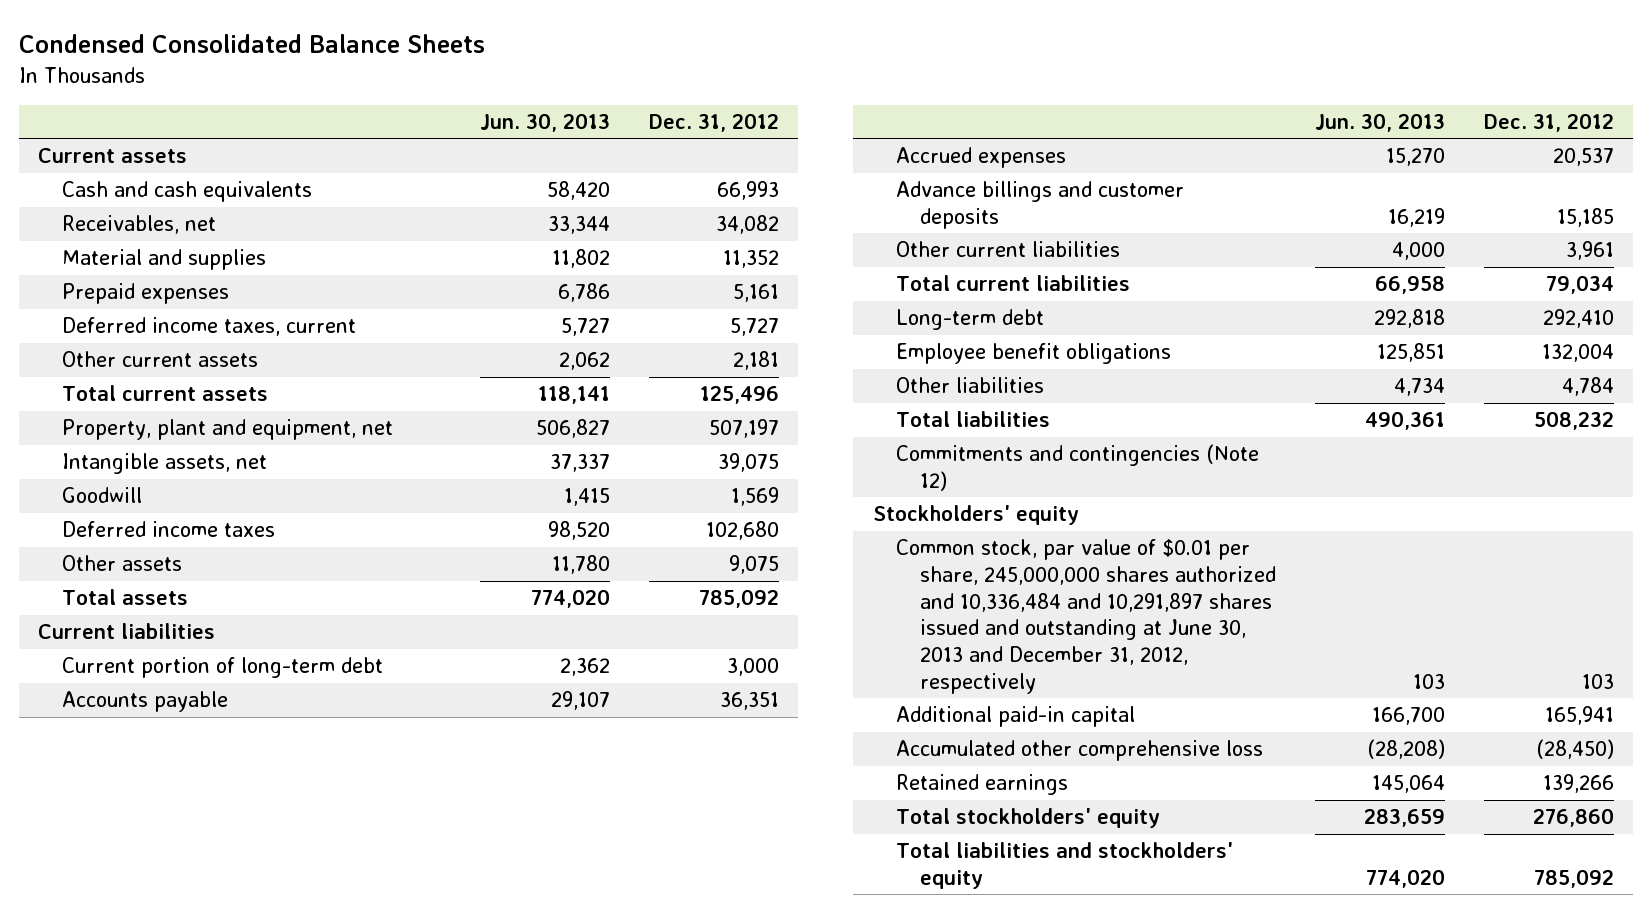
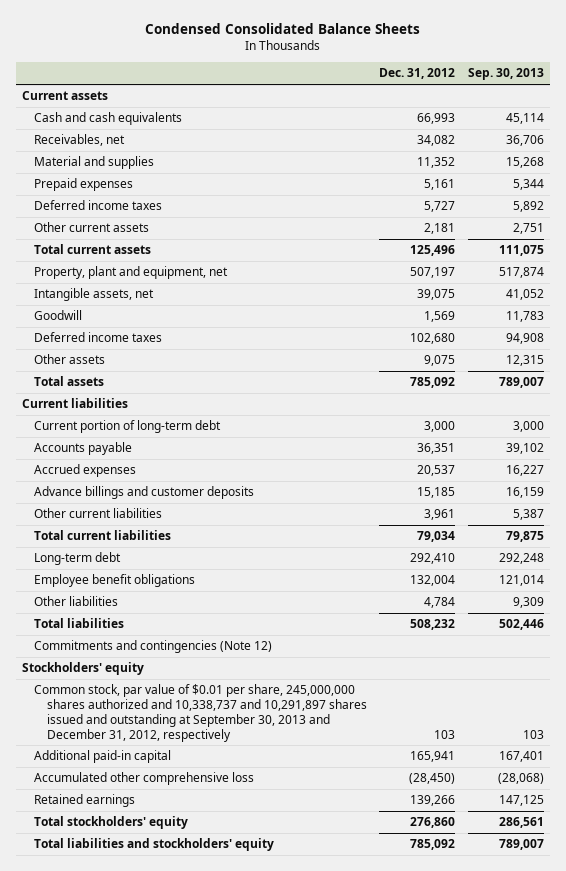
- | Jun. 30, 2013 | Dec. 31, 2012
+ | Dec. 31, 2012 | Sep. 30, 2013
- Deferred income taxes, current | 5,727 | 5,727
+ Deferred income taxes | 5,727 | 5,892
- Common stock, par value of $0.01 per share, 245,000,000 shares authorized and 10,336,484 and 10,291,897 shares issued and outstanding at June 30, 2013 and December 31, 2012, respectively | 103 | 103
+ Common stock, par value of $0.01 per share, 245,000,000 shares authorized and 10,338,737 and 10,291,897 shares issued and outstanding at September 30, 2013 and December 31, 2012, respectively | 103 | 103

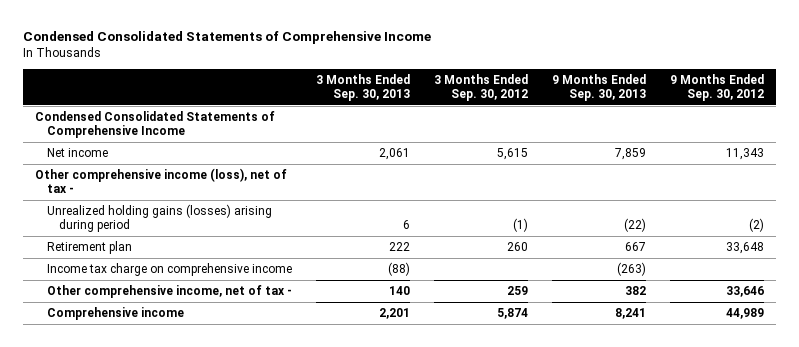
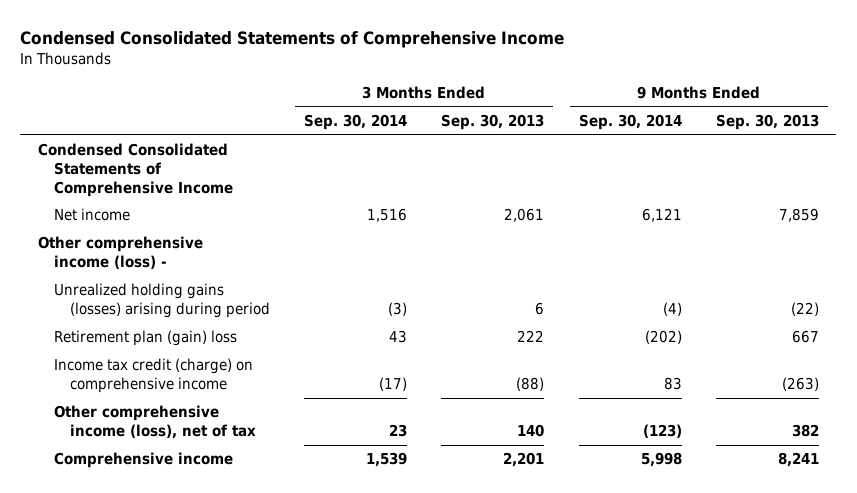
- | 3 Months Ended Sep. 30, 2013 | 3 Months Ended Sep. 30, 2012 | 9 Months Ended Sep. 30, 2013 | 9 Months Ended Sep. 30, 2012
+ | 3 Months Ended Sep. 30, 2014 | 3 Months Ended Sep. 30, 2013 | 9 Months Ended Sep. 30, 2014 | 9 Months Ended Sep. 30, 2013
- Other comprehensive income (loss), net of tax -
+ Other comprehensive income (loss) -
- Retirement plan | 222 | 260 | 667 | 33,648
- Income tax charge on comprehensive income | (88) | | (263) |
- Other comprehensive income, net of tax - | 140 | 259 | 382 | 33,646
+ Retirement plan (gain) loss | 43 | 222 | (202) | 667
+ Income tax credit (charge) on comprehensive income | (17) | (88) | 83 | (263)
+ Other comprehensive income (loss), net of tax | 23 | 140 | (123) | 382

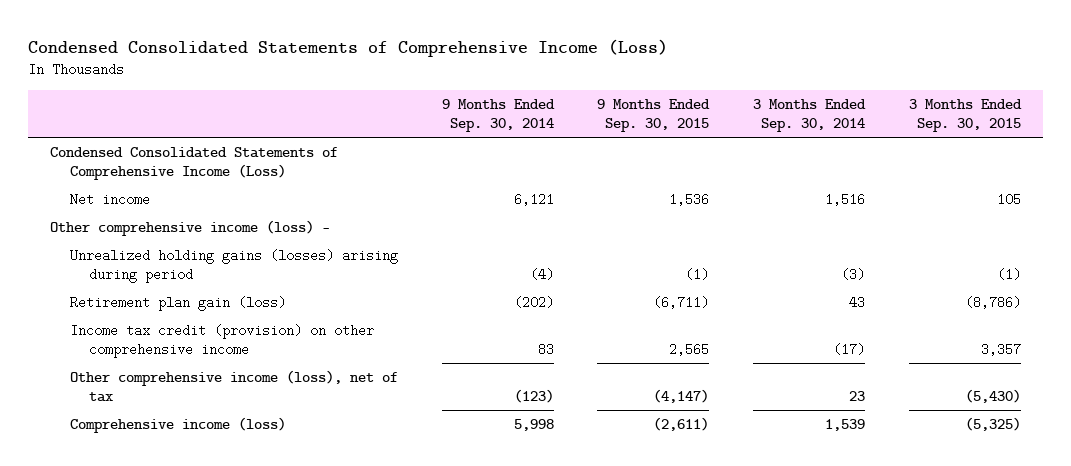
- Condensed Consolidated Statements of Comprehensive Income
+ Condensed Consolidated Statements of Comprehensive Income (Loss)
- | 3 Months Ended Sep. 30, 2014 | 3 Months Ended Sep. 30, 2013 | 9 Months Ended Sep. 30, 2014 | 9 Months Ended Sep. 30, 2013
+ | 9 Months Ended Sep. 30, 2014 | 9 Months Ended Sep. 30, 2015 | 3 Months Ended Sep. 30, 2014 | 3 Months Ended Sep. 30, 2015
- Condensed Consolidated Statements of Comprehensive Income
+ Condensed Consolidated Statements of Comprehensive Income (Loss)
- Retirement plan (gain) loss | 43 | 222 | (202) | 667
- Income tax credit (charge) on comprehensive income | (17) | (88) | 83 | (263)
+ Retirement plan gain (loss) | (202) | (6,711) | 43 | (8,786)
+ Income tax credit (provision) on other comprehensive income | 83 | 2,565 | (17) | 3,357
- Comprehensive income | 1,539 | 2,201 | 5,998 | 8,241
+ Comprehensive income (loss) | 5,998 | (2,611) | 1,539 | (5,325)

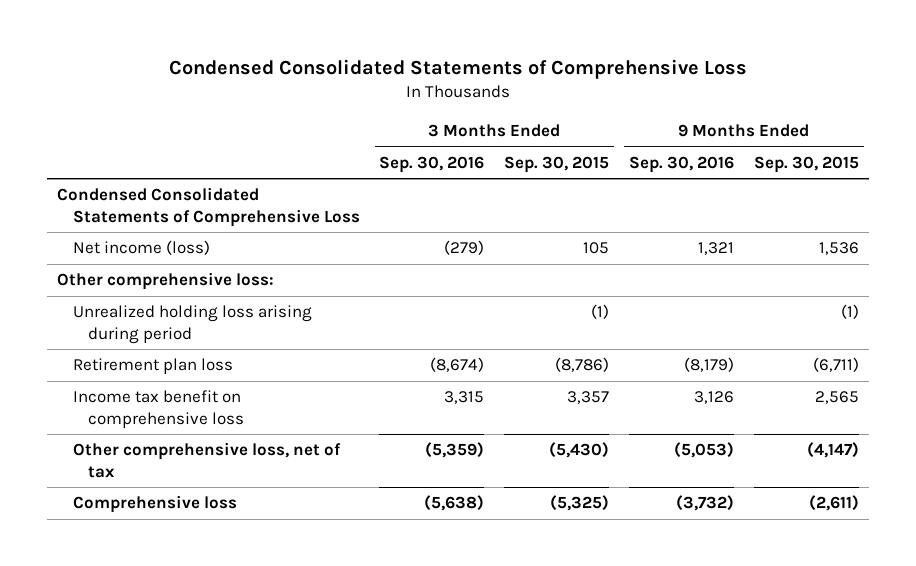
- Condensed Consolidated Statements of Comprehensive Income (Loss)
+ Condensed Consolidated Statements of Comprehensive Loss
- | 9 Months Ended Sep. 30, 2014 | 9 Months Ended Sep. 30, 2015 | 3 Months Ended Sep. 30, 2014 | 3 Months Ended Sep. 30, 2015
+ | 3 Months Ended Sep. 30, 2016 | 3 Months Ended Sep. 30, 2015 | 9 Months Ended Sep. 30, 2016 | 9 Months Ended Sep. 30, 2015
- Condensed Consolidated Statements of Comprehensive Income (Loss)
- Net income | 6,121 | 1,536 | 1,516 | 105
- Other comprehensive income (loss) -
- Unrealized holding gains (losses) arising during period | (4) | (1) | (3) | (1)
- Retirement plan gain (loss) | (202) | (6,711) | 43 | (8,786)
- Income tax credit (provision) on other comprehensive income | 83 | 2,565 | (17) | 3,357
- Other comprehensive income (loss), net of tax | (123) | (4,147) | 23 | (5,430)
- Comprehensive income (loss) | 5,998 | (2,611) | 1,539 | (5,325)
+ Condensed Consolidated Statements of Comprehensive Loss
+ Net income (loss) | (279) | 105 | 1,321 | 1,536
+ Other comprehensive loss:
+ Unrealized holding loss arising during period | | (1) | | (1)
+ Retirement plan loss | (8,674) | (8,786) | (8,179) | (6,711)
+ Income tax benefit on comprehensive loss | 3,315 | 3,357 | 3,126 | 2,565
+ Other comprehensive loss, net of tax | (5,359) | (5,430) | (5,053) | (4,147)
+ Comprehensive loss | (5,638) | (5,325) | (3,732) | (2,611)

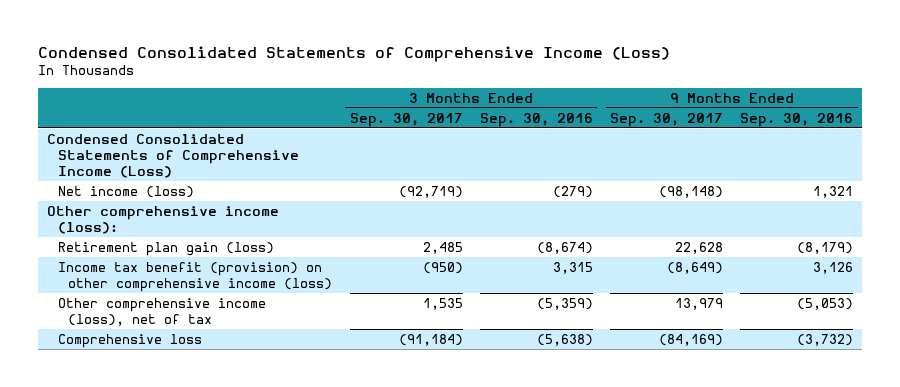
- Condensed Consolidated Statements of Comprehensive Loss
+ Condensed Consolidated Statements of Comprehensive Income (Loss)
- | 3 Months Ended Sep. 30, 2016 | 3 Months Ended Sep. 30, 2015 | 9 Months Ended Sep. 30, 2016 | 9 Months Ended Sep. 30, 2015
+ | 3 Months Ended Sep. 30, 2017 | 3 Months Ended Sep. 30, 2016 | 9 Months Ended Sep. 30, 2017 | 9 Months Ended Sep. 30, 2016
- Condensed Consolidated Statements of Comprehensive Loss
+ Condensed Consolidated Statements of Comprehensive Income (Loss)
- Other comprehensive loss:
- Unrealized holding loss arising during period | | (1) | | (1)
- Retirement plan loss | (8,674) | (8,786) | (8,179) | (6,711)
- Income tax benefit on comprehensive loss | 3,315 | 3,357 | 3,126 | 2,565
- Other comprehensive loss, net of tax | (5,359) | (5,430) | (5,053) | (4,147)
+ Other comprehensive income (loss):
+ Retirement plan gain (loss) | 2,485 | (8,674) | 22,628 | (8,179)
+ Income tax benefit (provision) on other comprehensive income (loss) | (950) | 3,315 | (8,649) | 3,126
+ Other comprehensive income (loss), net of tax | 1,535 | (5,359) | 13,979 | (5,053)

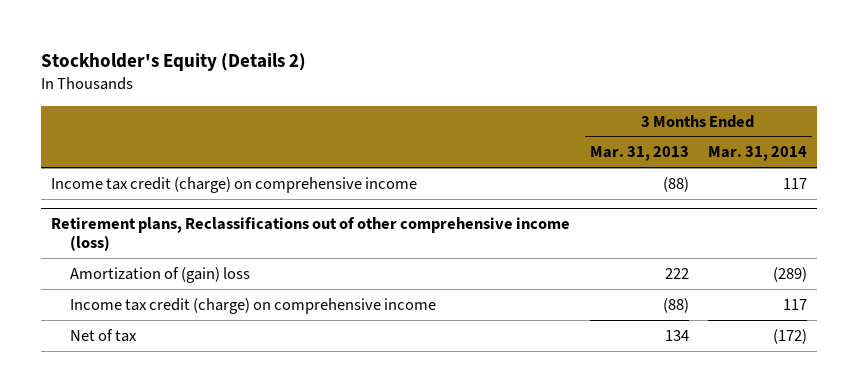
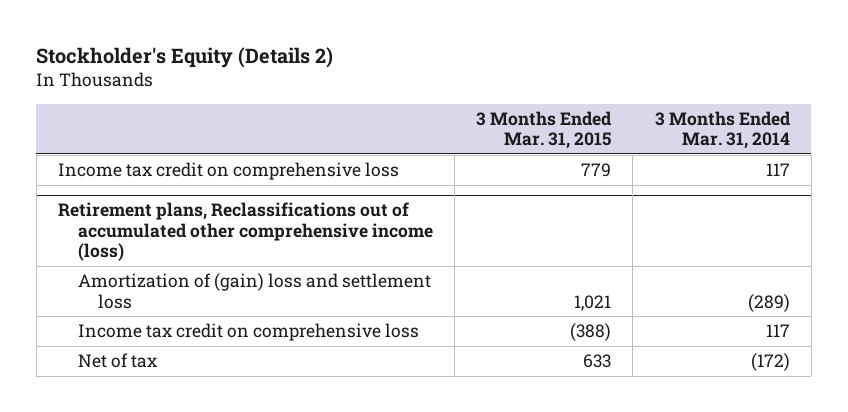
- | 3 Months Ended Mar. 31, 2013 | 3 Months Ended Mar. 31, 2014
+ | 3 Months Ended Mar. 31, 2015 | 3 Months Ended Mar. 31, 2014
- Income tax credit (charge) on comprehensive income | (88) | 117
- Retirement plans, Reclassifications out of other comprehensive income (loss)
- Amortization of (gain) loss | 222 | (289)
- Income tax credit (charge) on comprehensive income | (88) | 117
+ Income tax credit on comprehensive loss | 779 | 117
+ Retirement plans, Reclassifications out of accumulated other comprehensive income (loss)
+ Amortization of (gain) loss and settlement loss | 1,021 | (289)
+ Income tax credit on comprehensive loss | (388) | 117

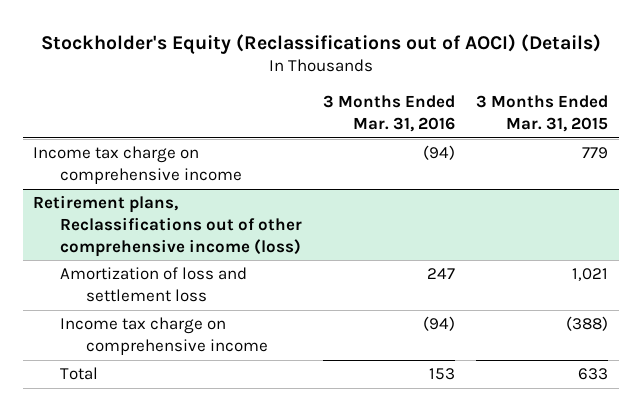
- Stockholder's Equity (Details 2)
+ Stockholder's Equity (Reclassifications out of AOCI) (Details)
- | 3 Months Ended Mar. 31, 2015 | 3 Months Ended Mar. 31, 2014
+ | 3 Months Ended Mar. 31, 2016 | 3 Months Ended Mar. 31, 2015
- Income tax credit on comprehensive loss | 779 | 117
- Retirement plans, Reclassifications out of accumulated other comprehensive income (loss)
- Amortization of (gain) loss and settlement loss | 1,021 | (289)
- Income tax credit on comprehensive loss | (388) | 117
- Net of tax | 633 | (172)
+ Income tax charge on comprehensive income | (94) | 779
+ Retirement plans, Reclassifications out of other comprehensive income (loss)
+ Amortization of loss and settlement loss | 247 | 1,021
+ Income tax charge on comprehensive income | (94) | (388)
+ Total | 153 | 633

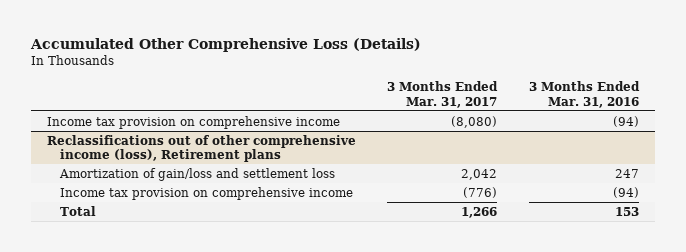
- Stockholder's Equity (Reclassifications out of AOCI) (Details)
+ Accumulated Other Comprehensive Loss (Details)
- | 3 Months Ended Mar. 31, 2016 | 3 Months Ended Mar. 31, 2015
+ | 3 Months Ended Mar. 31, 2017 | 3 Months Ended Mar. 31, 2016
- Income tax charge on comprehensive income | (94) | 779
- Retirement plans, Reclassifications out of other comprehensive income (loss)
- Amortization of loss and settlement loss | 247 | 1,021
- Income tax charge on comprehensive income | (94) | (388)
+ Income tax provision on comprehensive income | (8,080) | (94)
+ Reclassifications out of other comprehensive income (loss), Retirement plans
+ Amortization of gain/loss and settlement loss | 2,042 | 247
+ Income tax provision on comprehensive income | (776) | (94)

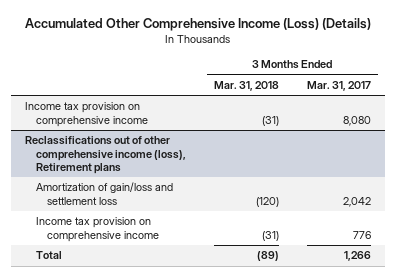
- Accumulated Other Comprehensive Loss (Details)
+ Accumulated Other Comprehensive Income (Loss) (Details)
- | 3 Months Ended Mar. 31, 2017 | 3 Months Ended Mar. 31, 2016
+ | 3 Months Ended Mar. 31, 2018 | 3 Months Ended Mar. 31, 2017
- Income tax provision on comprehensive income | (8,080) | (94)
+ Income tax provision on comprehensive income | (31) | 8,080
@ Reclassifications out of other comprehensive income (loss), Retirement plans
- Income tax provision on comprehensive income | (776) | (94)
+ Income tax provision on comprehensive income | (31) | 776

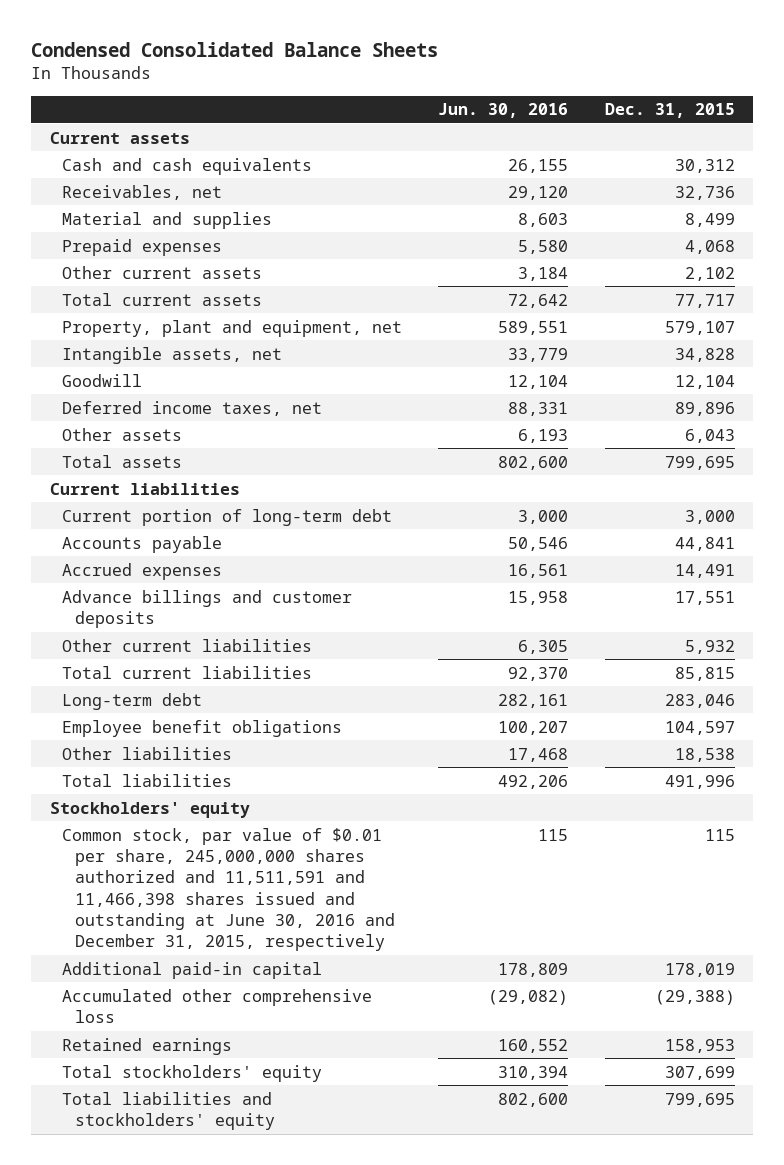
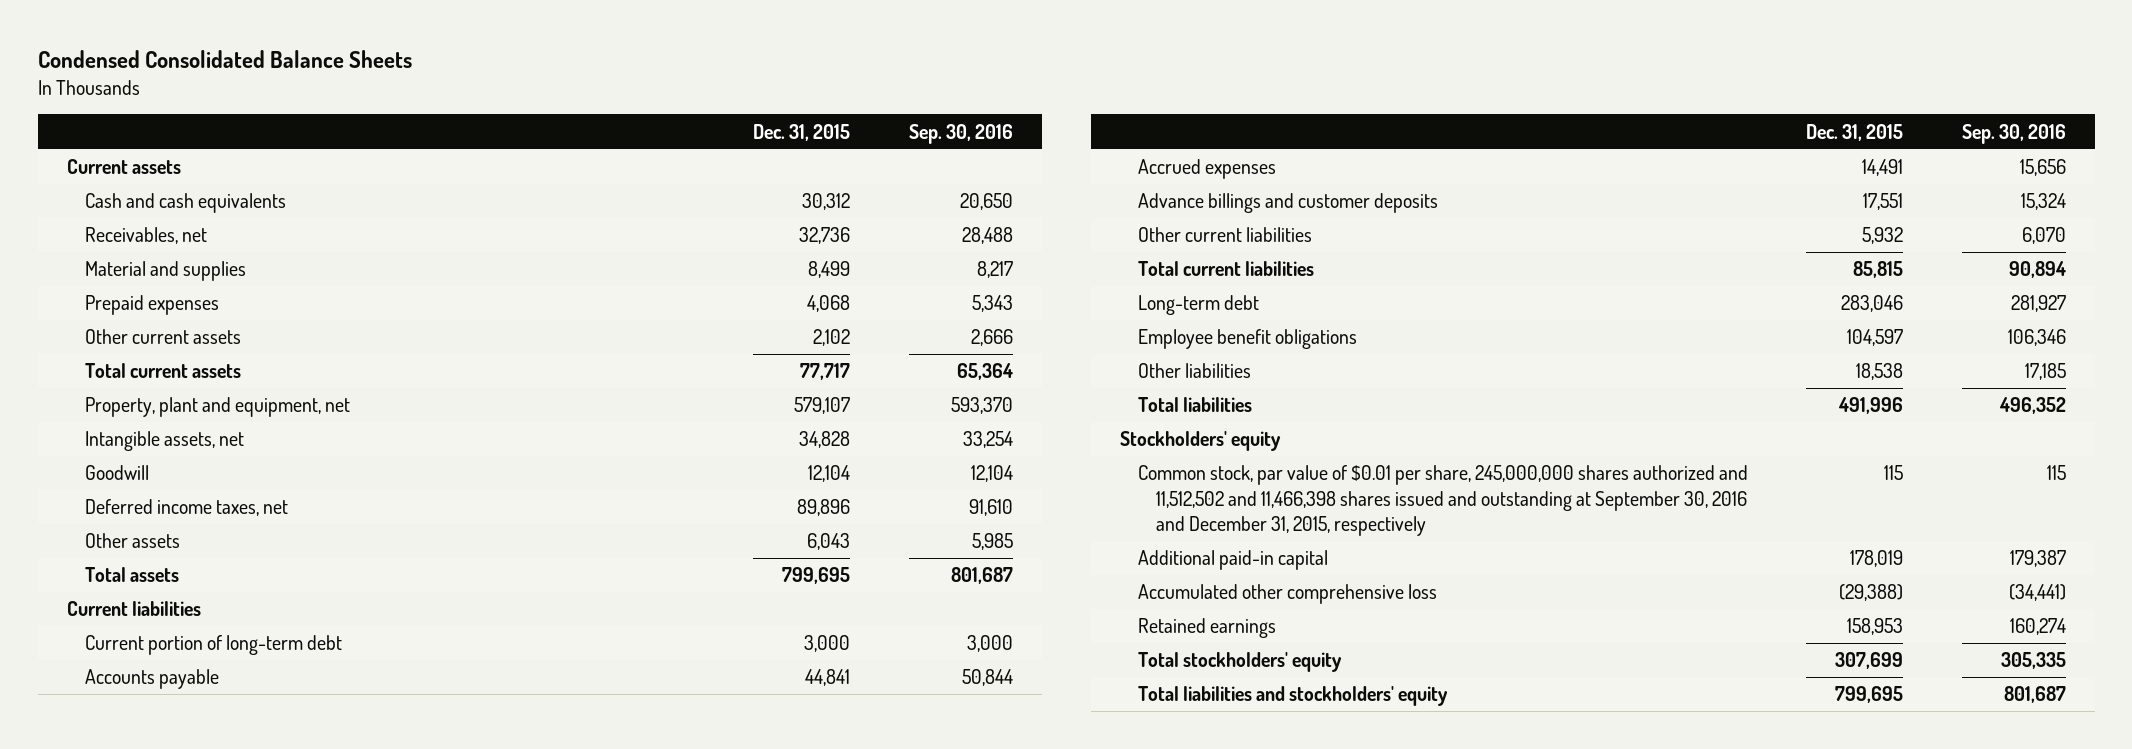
- | Jun. 30, 2016 | Dec. 31, 2015
+ | Dec. 31, 2015 | Sep. 30, 2016
- Common stock, par value of $0.01 per share, 245,000,000 shares authorized and 11,511,591 and 11,466,398 shares issued and outstanding at June 30, 2016 and December 31, 2015, respectively | 115 | 115
+ Common stock, par value of $0.01 per share, 245,000,000 shares authorized and 11,512,502 and 11,466,398 shares issued and outstanding at September 30, 2016 and December 31, 2015, respectively | 115 | 115

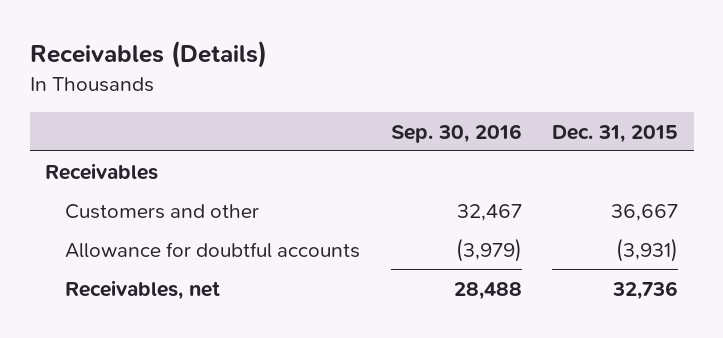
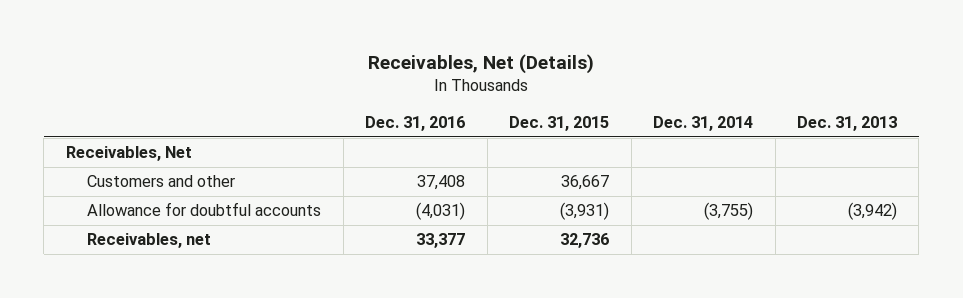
- Receivables (Details)
+ Receivables, Net (Details)
- | Sep. 30, 2016 | Dec. 31, 2015
+ | Dec. 31, 2016 | Dec. 31, 2015 | Dec. 31, 2014 | Dec. 31, 2013
- Receivables
+ Receivables, Net

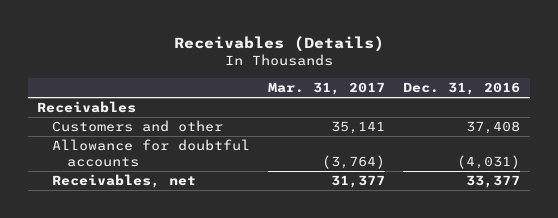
- Receivables, Net (Details)
+ Receivables (Details)
- | Dec. 31, 2016 | Dec. 31, 2015 | Dec. 31, 2014 | Dec. 31, 2013
+ | Mar. 31, 2017 | Dec. 31, 2016
- Receivables, Net
+ Receivables

